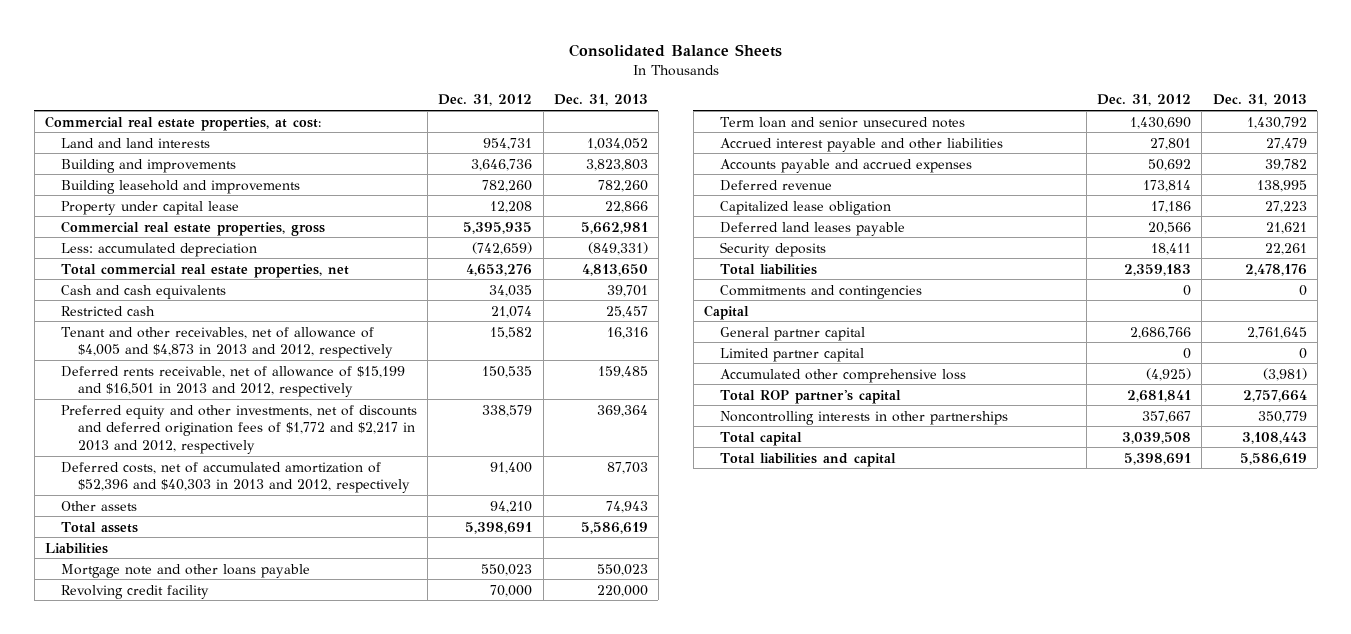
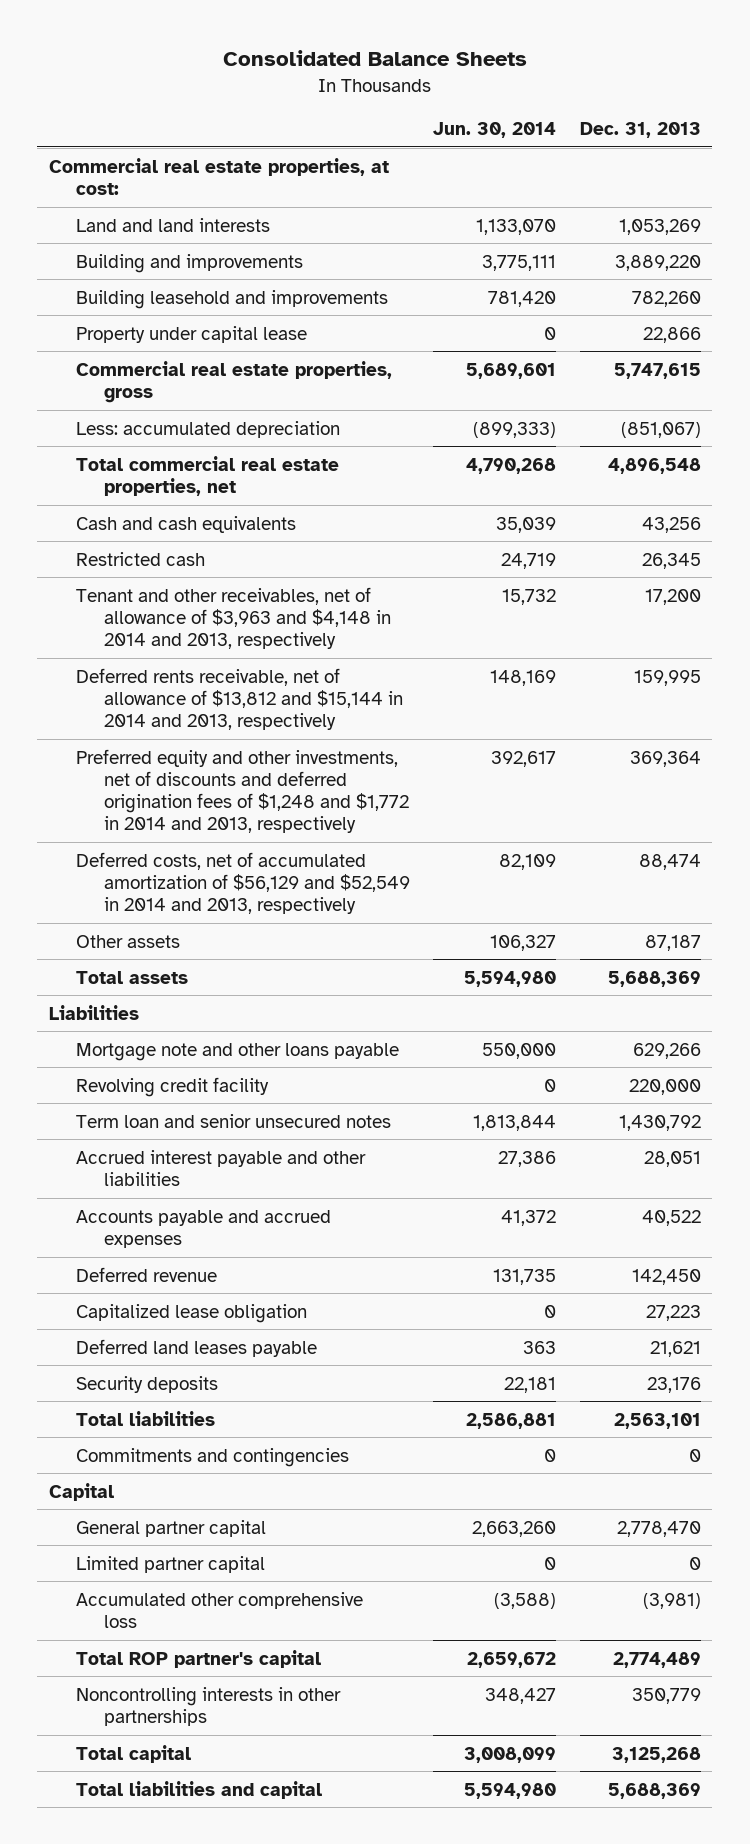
- | Dec. 31, 2012 | Dec. 31, 2013
+ | Jun. 30, 2014 | Dec. 31, 2013
- Land and land interests | 954,731 | 1,034,052
- Building and improvements | 3,646,736 | 3,823,803
+ Land and land interests | 1,133,070 | 1,053,269
+ Building and improvements | 3,775,111 | 3,889,220
- Commercial real estate properties, gross | 5,395,935 | 5,662,981
- Less: accumulated depreciation | (742,659) | (849,331)
- Total commercial real estate properties, net | 4,653,276 | 4,813,650
- Cash and cash equivalents | 34,035 | 39,701
- Restricted cash | 21,074 | 25,457
- Tenant and other receivables, net of allowance of $4,005 and $4,873 in 2013 and 2012, respectively | 15,582 | 16,316
- Deferred rents receivable, net of allowance of $15,199 and $16,501 in 2013 and 2012, respectively | 150,535 | 159,485
- Preferred equity and other investments, net of discounts and deferred origination fees of $1,772 and $2,217 in 2013 and 2012, respectively | 338,579 | 369,364
- Deferred costs, net of accumulated amortization of $52,396 and $40,303 in 2013 and 2012, respectively | 91,400 | 87,703
- Other assets | 94,210 | 74,943
- Total assets | 5,398,691 | 5,586,619
+ Commercial real estate properties, gross | 5,689,601 | 5,747,615
+ Less: accumulated depreciation | (899,333) | (851,067)
+ Total commercial real estate properties, net | 4,790,268 | 4,896,548
+ Cash and cash equivalents | 35,039 | 43,256
+ Restricted cash | 24,719 | 26,345
+ Tenant and other receivables, net of allowance of $3,963 and $4,148 in 2014 and 2013, respectively | 15,732 | 17,200
+ Deferred rents receivable, net of allowance of $13,812 and $15,144 in 2014 and 2013, respectively | 148,169 | 159,995
+ Preferred equity and other investments, net of discounts and deferred origination fees of $1,248 and $1,772 in 2014 and 2013, respectively | 392,617 | 369,364
+ Deferred costs, net of accumulated amortization of $56,129 and $52,549 in 2014 and 2013, respectively | 82,109 | 88,474
+ Other assets | 106,327 | 87,187
+ Total assets | 5,594,980 | 5,688,369
- Mortgage note and other loans payable | 550,023 | 550,023
+ Mortgage note and other loans payable | 550,000 | 629,266
- Accrued interest payable and other liabilities | 27,801 | 27,479
- Accounts payable and accrued expenses | 50,692 | 39,782
- Deferred revenue | 173,814 | 138,995
+ Accrued interest payable and other liabilities | 27,386 | 28,051
+ Accounts payable and accrued expenses | 41,372 | 40,522
+ Deferred revenue | 131,735 | 142,450
- Security deposits | 18,411 | 22,261
- Total liabilities | 2,359,183 | 2,478,176
+ Security deposits | 22,181 | 23,176
+ Total liabilities | 2,586,881 | 2,563,101
- General partner capital | 2,686,766 | 2,761,645
+ General partner capital | 2,663,260 | 2,778,470
- Total ROP partner's capital | 2,681,841 | 2,757,664
+ Total ROP partner's capital | 2,659,672 | 2,774,489
- Total capital | 3,039,508 | 3,108,443
- Total liabilities and capital | 5,398,691 | 5,586,619
+ Total capital | 3,008,099 | 3,125,268
+ Total liabilities and capital | 5,594,980 | 5,688,369

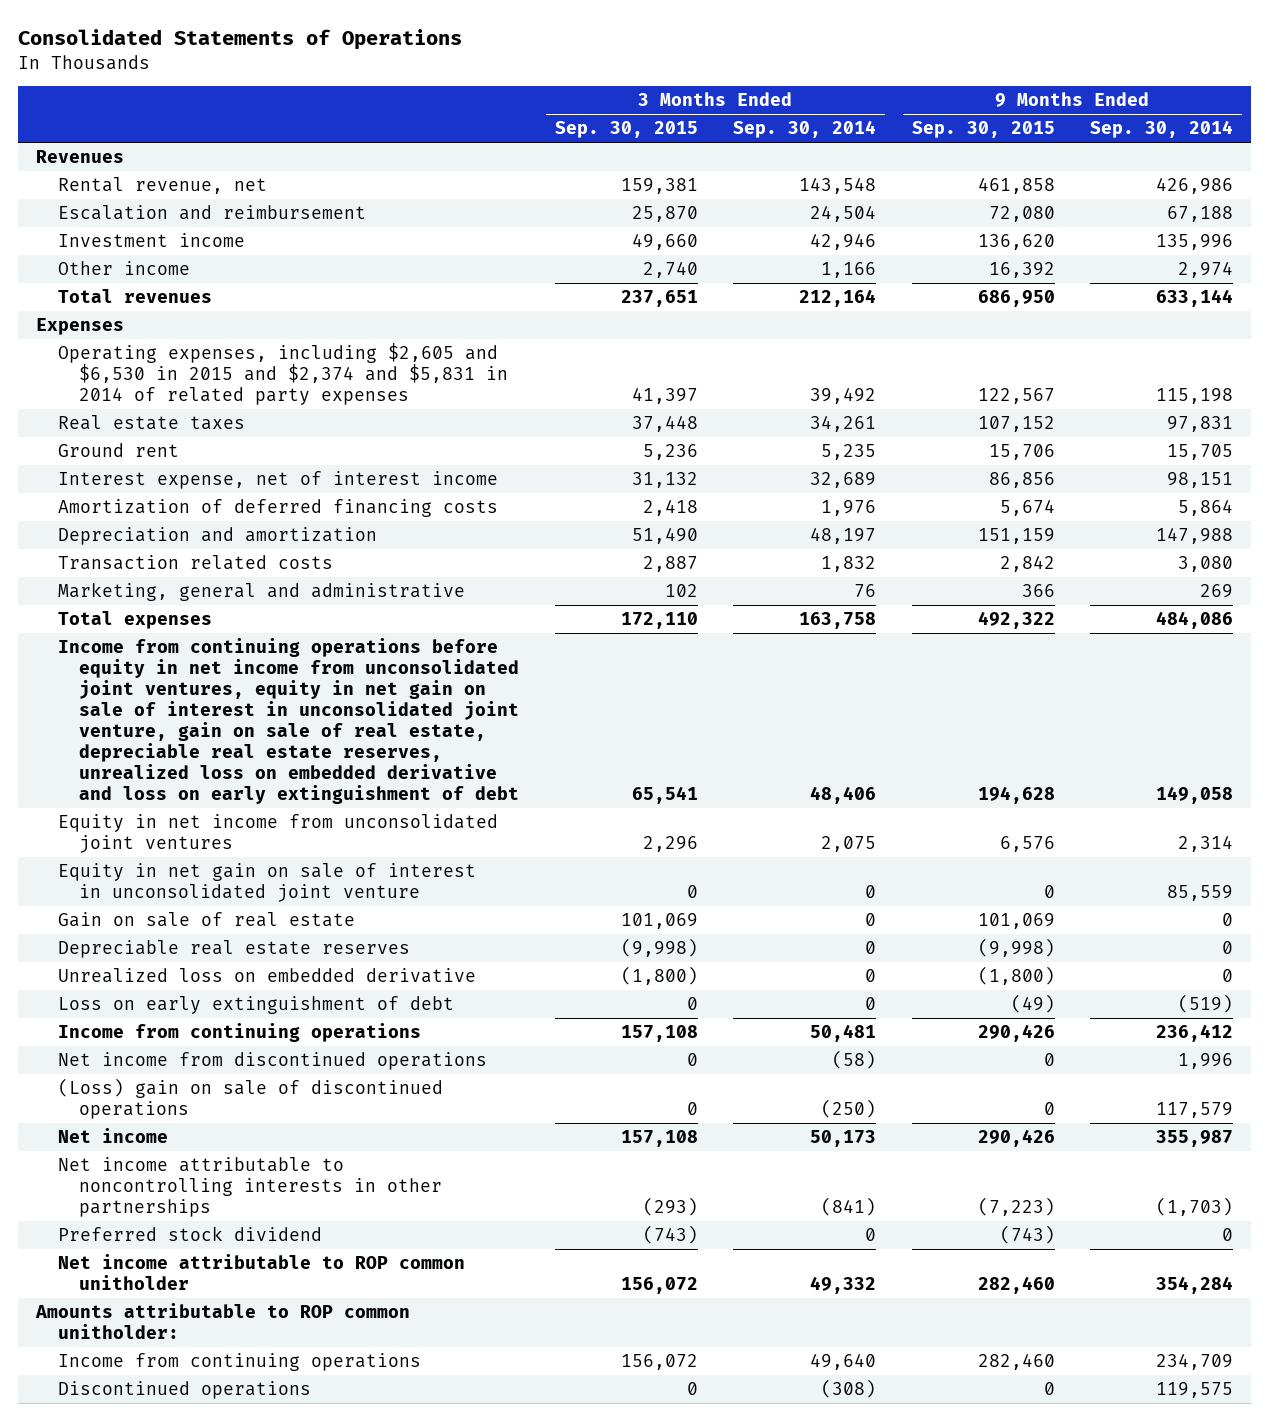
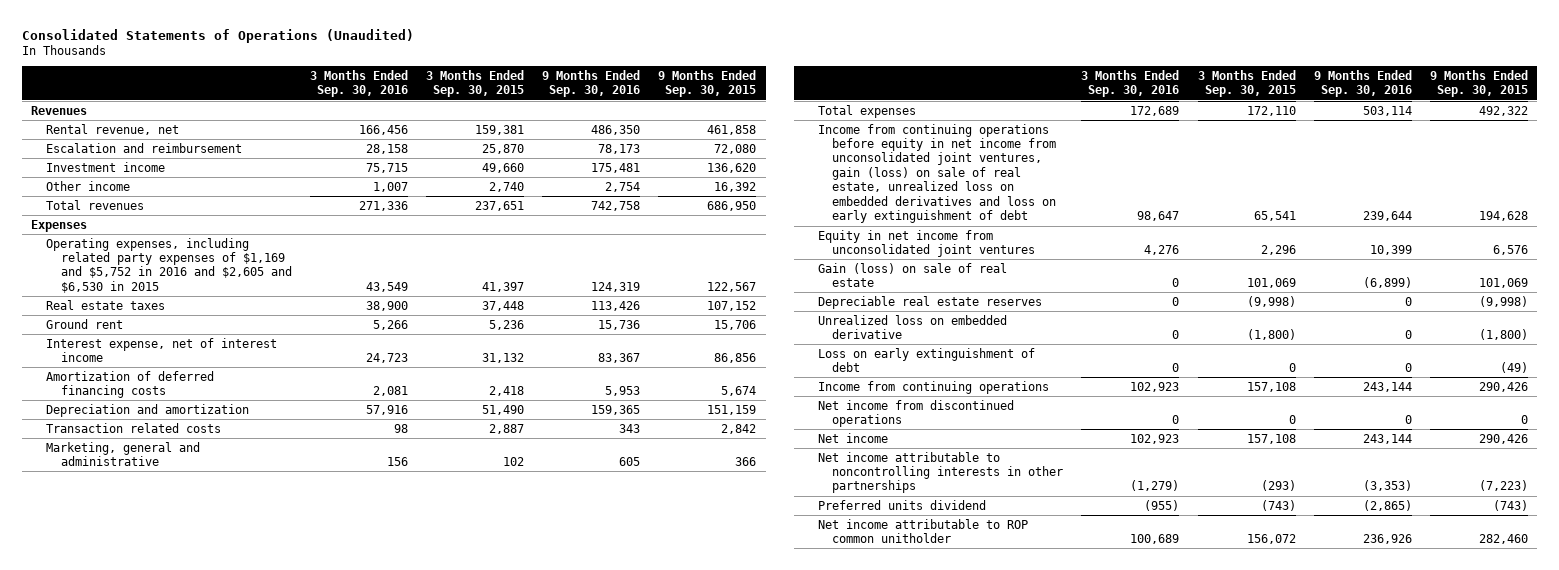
- Consolidated Statements of Operations
+ Consolidated Statements of Operations (Unaudited)
- | 3 Months Ended Sep. 30, 2015 | 3 Months Ended Sep. 30, 2014 | 9 Months Ended Sep. 30, 2015 | 9 Months Ended Sep. 30, 2014
+ | 3 Months Ended Sep. 30, 2016 | 3 Months Ended Sep. 30, 2015 | 9 Months Ended Sep. 30, 2016 | 9 Months Ended Sep. 30, 2015
- Operating expenses, including $2,605 and $6,530 in 2015 and $2,374 and $5,831 in 2014 of related party expenses | 41,397 | 39,492 | 122,567 | 115,198
+ Operating expenses, including related party expenses of $1,169 and $5,752 in 2016 and $2,605 and $6,530 in 2015 | 43,549 | 41,397 | 124,319 | 122,567
- Income from continuing operations before equity in net income from unconsolidated joint ventures, equity in net gain on sale of interest in unconsolidated joint venture, gain on sale of real estate, depreciable real estate reserves, unrealized loss on embedded derivative and loss on early extinguishment of debt | 65,541 | 48,406 | 194,628 | 149,058
+ Income from continuing operations before equity in net income from unconsolidated joint ventures, gain (loss) on sale of real estate, unrealized loss on embedded derivatives and loss on early extinguishment of debt | 98,647 | 65,541 | 239,644 | 194,628
- Equity in net gain on sale of interest in unconsolidated joint venture | 0 | 0 | 0 | 85,559
- Gain on sale of real estate | 101,069 | 0 | 101,069 | 0
+ Gain (loss) on sale of real estate | 0 | 101,069 | (6,899) | 101,069
- (Loss) gain on sale of discontinued operations | 0 | (250) | 0 | 117,579
- Preferred stock dividend | (743) | 0 | (743) | 0
+ Preferred units dividend | (955) | (743) | (2,865) | (743)
- Amounts attributable to ROP common unitholder:
- Income from continuing operations | 156,072 | 49,640 | 282,460 | 234,709
- Discontinued operations | 0 | (308) | 0 | 119,575

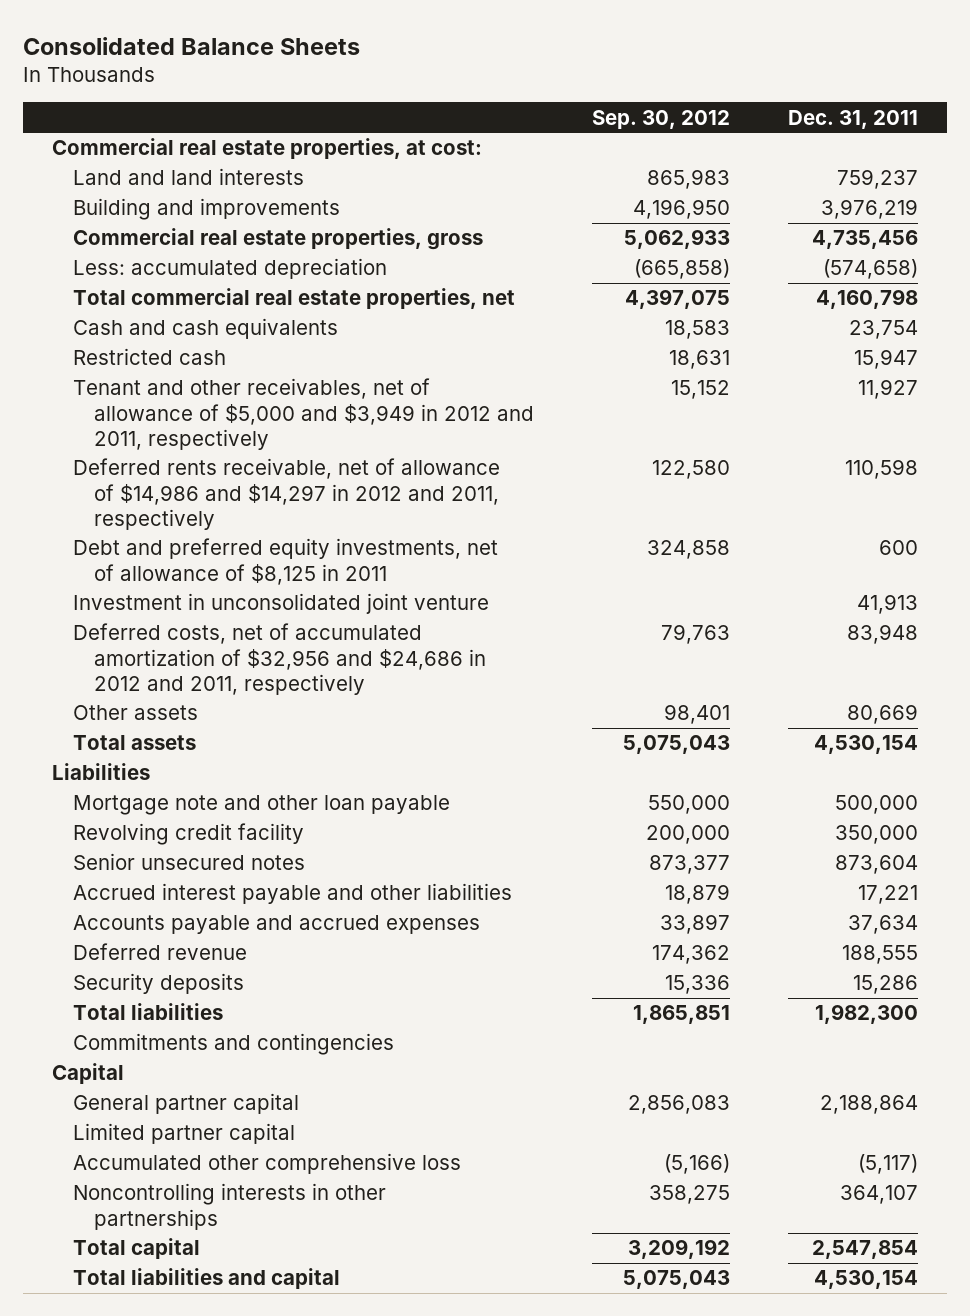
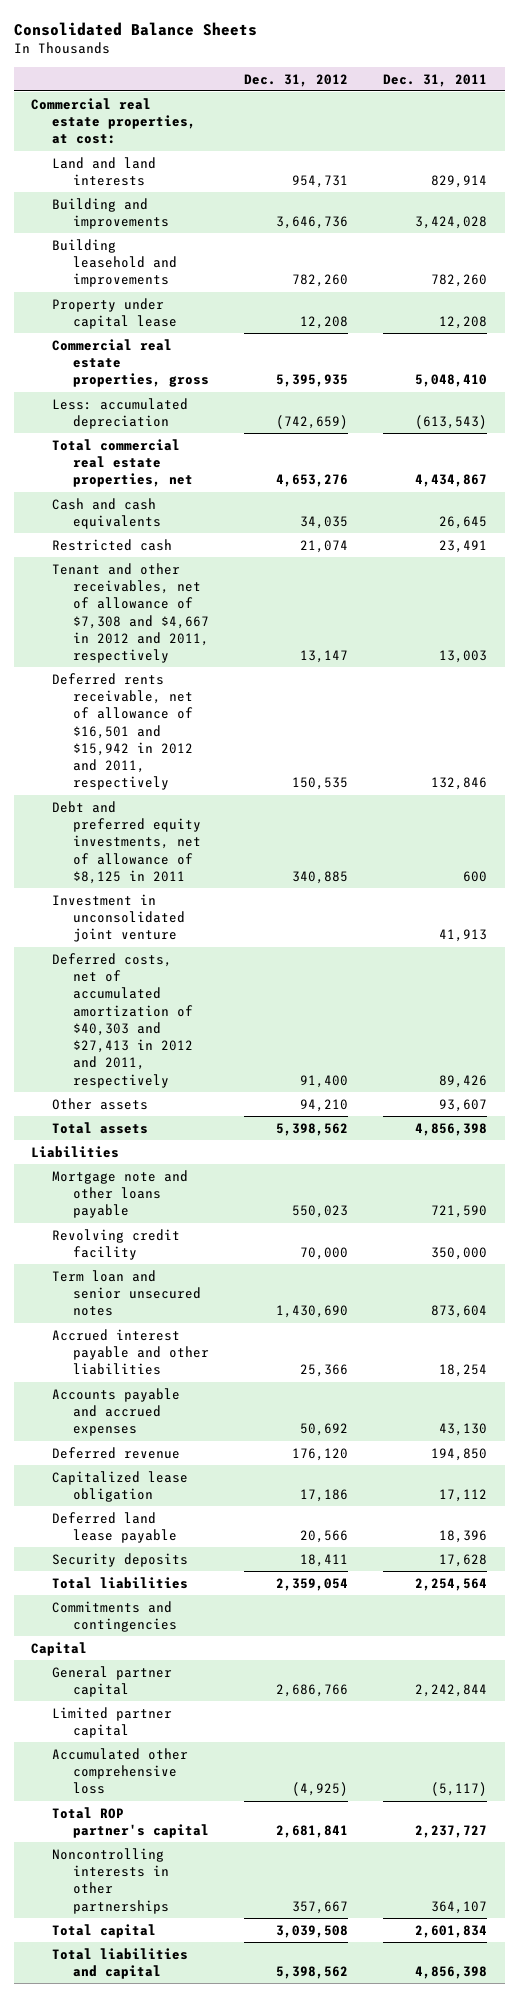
- | Sep. 30, 2012 | Dec. 31, 2011
+ | Dec. 31, 2012 | Dec. 31, 2011
- Land and land interests | 865,983 | 759,237
- Building and improvements | 4,196,950 | 3,976,219
- Commercial real estate properties, gross | 5,062,933 | 4,735,456
- Less: accumulated depreciation | (665,858) | (574,658)
- Total commercial real estate properties, net | 4,397,075 | 4,160,798
- Cash and cash equivalents | 18,583 | 23,754
- Restricted cash | 18,631 | 15,947
- Tenant and other receivables, net of allowance of $5,000 and $3,949 in 2012 and 2011, respectively | 15,152 | 11,927
- Deferred rents receivable, net of allowance of $14,986 and $14,297 in 2012 and 2011, respectively | 122,580 | 110,598
+ Land and land interests | 954,731 | 829,914
+ Building and improvements | 3,646,736 | 3,424,028
+ Building leasehold and improvements | 782,260 | 782,260
+ Property under capital lease | 12,208 | 12,208
+ Commercial real estate properties, gross | 5,395,935 | 5,048,410
+ Less: accumulated depreciation | (742,659) | (613,543)
+ Total commercial real estate properties, net | 4,653,276 | 4,434,867
+ Cash and cash equivalents | 34,035 | 26,645
+ Restricted cash | 21,074 | 23,491
+ Tenant and other receivables, net of allowance of $7,308 and $4,667 in 2012 and 2011, respectively | 13,147 | 13,003
+ Deferred rents receivable, net of allowance of $16,501 and $15,942 in 2012 and 2011, respectively | 150,535 | 132,846
- Deferred costs, net of accumulated amortization of $32,956 and $24,686 in 2012 and 2011, respectively | 79,763 | 83,948
- Other assets | 98,401 | 80,669
- Total assets | 5,075,043 | 4,530,154
+ Deferred costs, net of accumulated amortization of $40,303 and $27,413 in 2012 and 2011, respectively | 91,400 | 89,426
+ Other assets | 94,210 | 93,607
+ Total assets | 5,398,562 | 4,856,398
- Mortgage note and other loan payable | 550,000 | 500,000
+ Mortgage note and other loans payable | 550,023 | 721,590
- Senior unsecured notes | 873,377 | 873,604
- Accrued interest payable and other liabilities | 18,879 | 17,221
- Accounts payable and accrued expenses | 33,897 | 37,634
- Deferred revenue | 174,362 | 188,555
- Security deposits | 15,336 | 15,286
- Total liabilities | 1,865,851 | 1,982,300
+ Term loan and senior unsecured notes | 1,430,690 | 873,604
+ Accrued interest payable and other liabilities | 25,366 | 18,254
+ Accounts payable and accrued expenses | 50,692 | 43,130
+ Deferred revenue | 176,120 | 194,850
+ Capitalized lease obligation | 17,186 | 17,112
+ Deferred land lease payable | 20,566 | 18,396
+ Security deposits | 18,411 | 17,628
+ Total liabilities | 2,359,054 | 2,254,564
- General partner capital | 2,856,083 | 2,188,864
+ General partner capital | 2,686,766 | 2,242,844
+ Total ROP partner's capital | 2,681,841 | 2,237,727
- Total capital | 3,209,192 | 2,547,854
- Total liabilities and capital | 5,075,043 | 4,530,154
+ Total capital | 3,039,508 | 2,601,834
+ Total liabilities and capital | 5,398,562 | 4,856,398

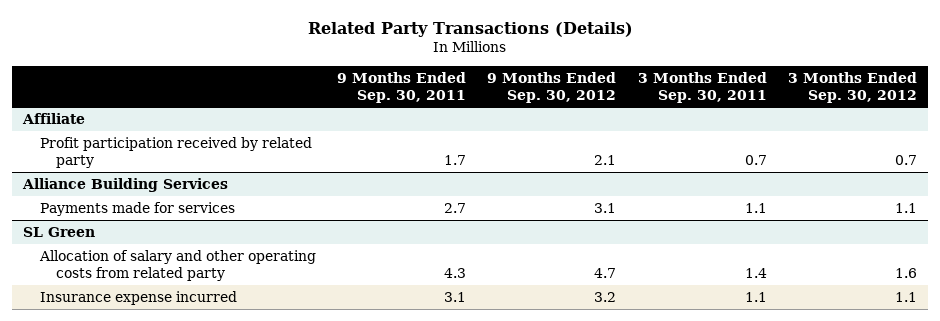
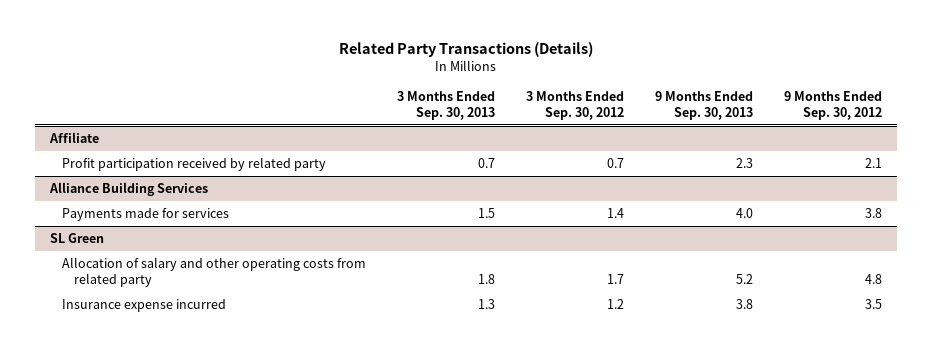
- | 9 Months Ended Sep. 30, 2011 | 9 Months Ended Sep. 30, 2012 | 3 Months Ended Sep. 30, 2011 | 3 Months Ended Sep. 30, 2012
+ | 3 Months Ended Sep. 30, 2013 | 3 Months Ended Sep. 30, 2012 | 9 Months Ended Sep. 30, 2013 | 9 Months Ended Sep. 30, 2012
@ Alliance Building Services
- Payments made for services | 2.7 | 3.1 | 1.1 | 1.1
+ Payments made for services | 1.5 | 1.4 | 4.0 | 3.8
@ SL Green
- Allocation of salary and other operating costs from related party | 4.3 | 4.7 | 1.4 | 1.6
- Insurance expense incurred | 3.1 | 3.2 | 1.1 | 1.1
+ Allocation of salary and other operating costs from related party | 1.8 | 1.7 | 5.2 | 4.8
+ Insurance expense incurred | 1.3 | 1.2 | 3.8 | 3.5

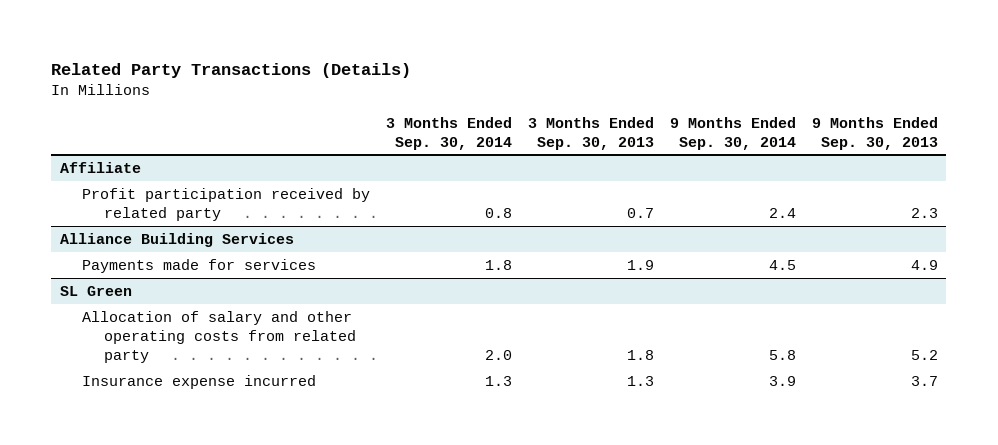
- | 3 Months Ended Sep. 30, 2013 | 3 Months Ended Sep. 30, 2012 | 9 Months Ended Sep. 30, 2013 | 9 Months Ended Sep. 30, 2012
+ | 3 Months Ended Sep. 30, 2014 | 3 Months Ended Sep. 30, 2013 | 9 Months Ended Sep. 30, 2014 | 9 Months Ended Sep. 30, 2013
@ Alliance Building Services
- Payments made for services | 1.5 | 1.4 | 4.0 | 3.8
+ Payments made for services | 1.8 | 1.9 | 4.5 | 4.9
@ SL Green
- Insurance expense incurred | 1.3 | 1.2 | 3.8 | 3.5
+ Insurance expense incurred | 1.3 | 1.3 | 3.9 | 3.7

